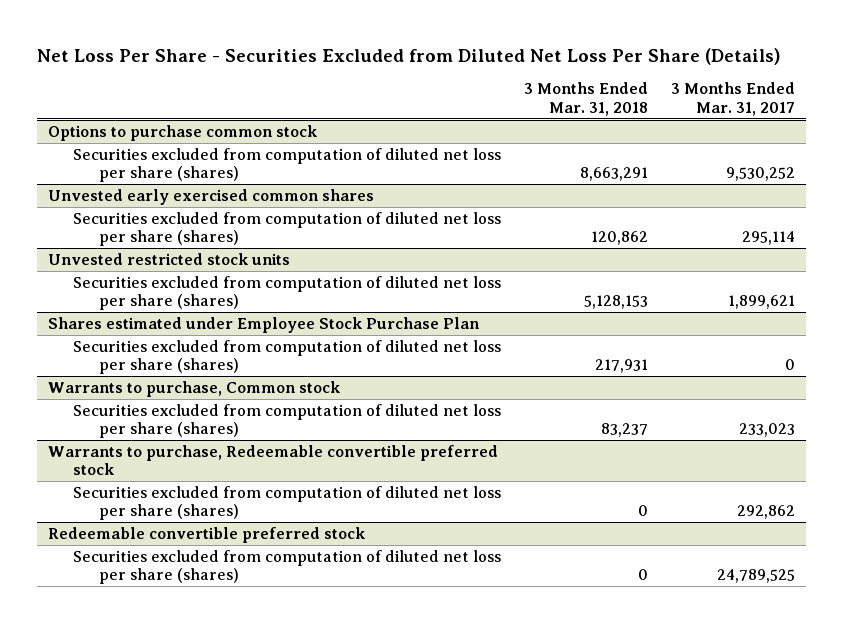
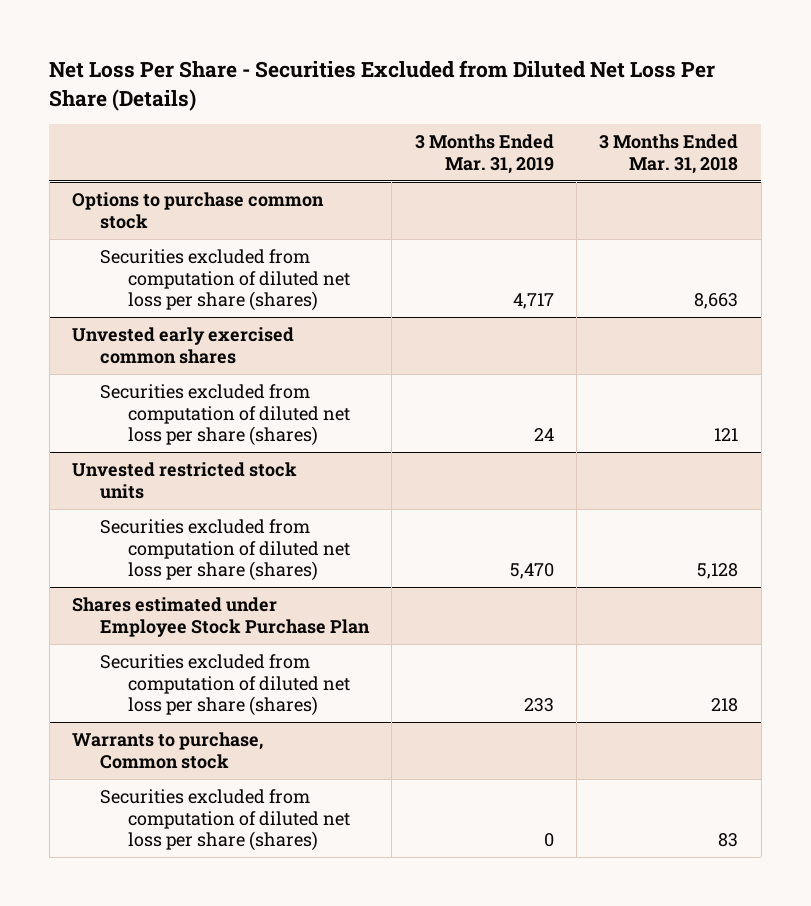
- | 3 Months Ended Mar. 31, 2018 | 3 Months Ended Mar. 31, 2017
+ | 3 Months Ended Mar. 31, 2019 | 3 Months Ended Mar. 31, 2018
@ Options to purchase common stock
- Securities excluded from computation of diluted net loss per share (shares) | 8,663,291 | 9,530,252
+ Securities excluded from computation of diluted net loss per share (shares) | 4,717 | 8,663
@ Unvested early exercised common shares
- Securities excluded from computation of diluted net loss per share (shares) | 120,862 | 295,114
+ Securities excluded from computation of diluted net loss per share (shares) | 24 | 121
@ Unvested restricted stock units
- Securities excluded from computation of diluted net loss per share (shares) | 5,128,153 | 1,899,621
+ Securities excluded from computation of diluted net loss per share (shares) | 5,470 | 5,128
@ Shares estimated under Employee Stock Purchase Plan
- Securities excluded from computation of diluted net loss per share (shares) | 217,931 | 0
+ Securities excluded from computation of diluted net loss per share (shares) | 233 | 218
@ Warrants to purchase, Common stock
- Securities excluded from computation of diluted net loss per share (shares) | 83,237 | 233,023
- Warrants to purchase, Redeemable convertible preferred stock
- Securities excluded from computation of diluted net loss per share (shares) | 0 | 292,862
- Redeemable convertible preferred stock
- Securities excluded from computation of diluted net loss per share (shares) | 0 | 24,789,525
@ Warrants to purchase, Common stock
+ Securities excluded from computation of diluted net loss per share (shares) | 0 | 83

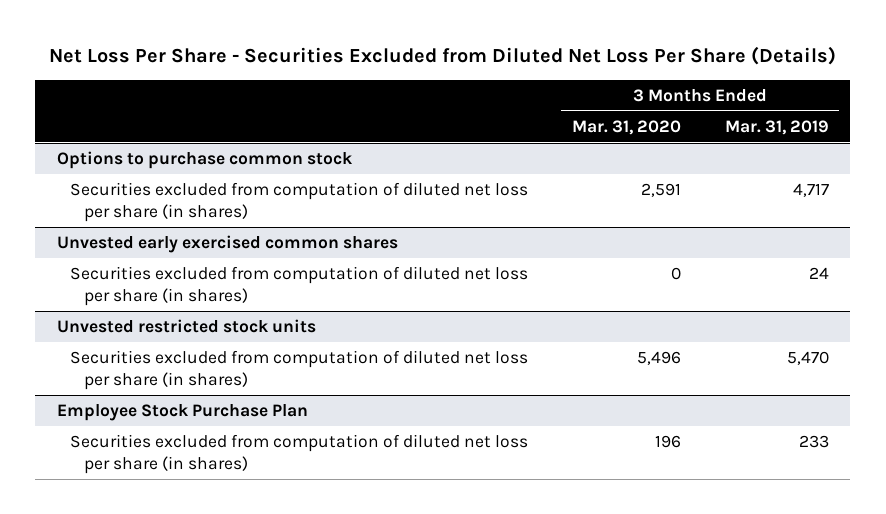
- | 3 Months Ended Mar. 31, 2019 | 3 Months Ended Mar. 31, 2018
+ | 3 Months Ended Mar. 31, 2020 | 3 Months Ended Mar. 31, 2019
@ Options to purchase common stock
- Securities excluded from computation of diluted net loss per share (shares) | 4,717 | 8,663
+ Securities excluded from computation of diluted net loss per share (in shares) | 2,591 | 4,717
@ Unvested early exercised common shares
- Securities excluded from computation of diluted net loss per share (shares) | 24 | 121
+ Securities excluded from computation of diluted net loss per share (in shares) | 0 | 24
@ Unvested restricted stock units
- Securities excluded from computation of diluted net loss per share (shares) | 5,470 | 5,128
- Shares estimated under Employee Stock Purchase Plan
- Securities excluded from computation of diluted net loss per share (shares) | 233 | 218
- Warrants to purchase, Common stock
- Securities excluded from computation of diluted net loss per share (shares) | 0 | 83
@ Unvested restricted stock units
+ Securities excluded from computation of diluted net loss per share (in shares) | 5,496 | 5,470
+ Employee Stock Purchase Plan
+ Securities excluded from computation of diluted net loss per share (in shares) | 196 | 233

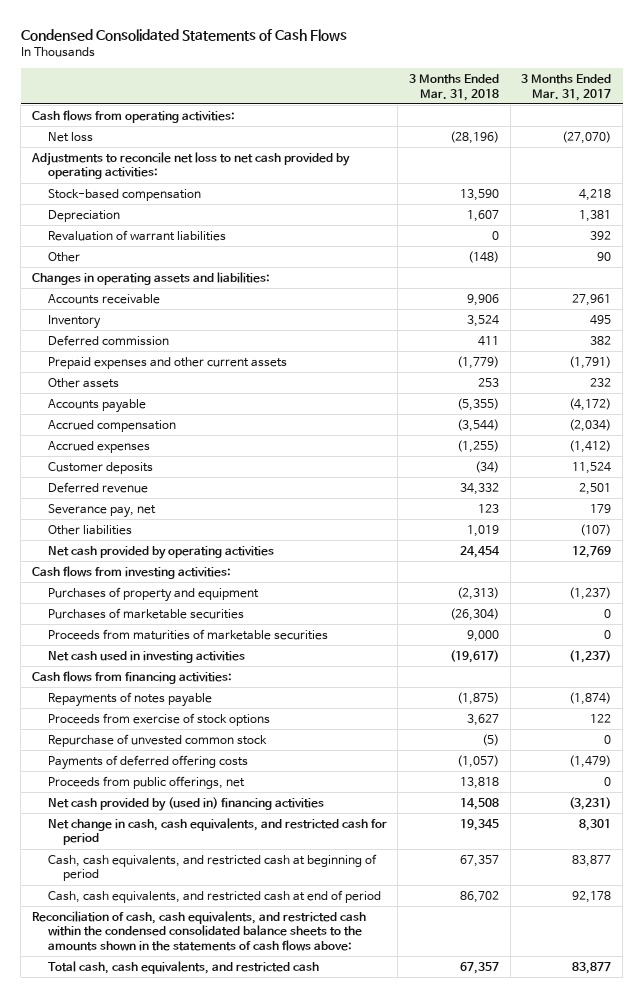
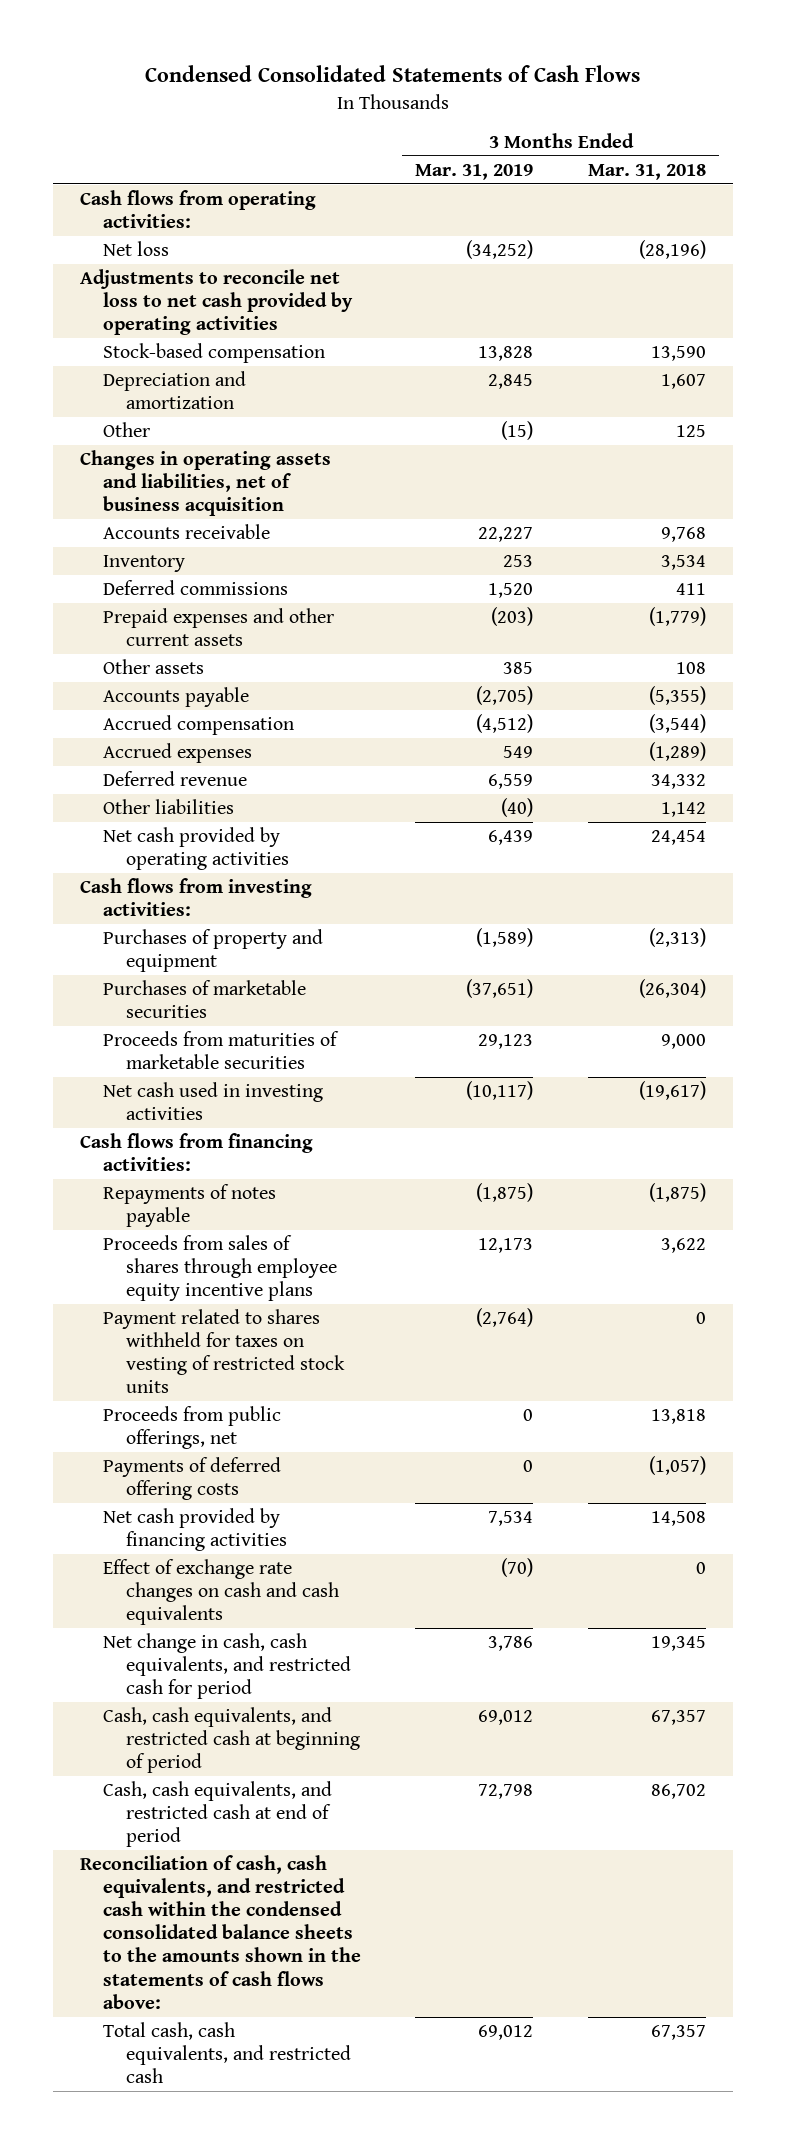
- | 3 Months Ended Mar. 31, 2018 | 3 Months Ended Mar. 31, 2017
+ | 3 Months Ended Mar. 31, 2019 | 3 Months Ended Mar. 31, 2018
- Adjustments to reconcile net loss to net cash provided by operating activities:
+ Adjustments to reconcile net loss to net cash provided by operating activities
- Depreciation | 1,607 | 1,381
- Revaluation of warrant liabilities | 0 | 392
- Other | (148) | 90
- Changes in operating assets and liabilities:
- Accounts receivable | 9,906 | 27,961
- Inventory | 3,524 | 495
- Deferred commission | 411 | 382
+ Depreciation and amortization | 2,845 | 1,607
+ Other | (15) | 125
+ Changes in operating assets and liabilities, net of business acquisition
+ Accounts receivable | 22,227 | 9,768
+ Inventory | 253 | 3,534
+ Deferred commissions | 1,520 | 411
- Other assets | 253 | 232
+ Other assets | 385 | 108
- Accrued expenses | (1,255) | (1,412)
- Customer deposits | (34) | 11,524
+ Accrued expenses | 549 | (1,289)
- Severance pay, net | 123 | 179
- Other liabilities | 1,019 | (107)
+ Other liabilities | (40) | 1,142
- Proceeds from exercise of stock options | 3,627 | 122
- Repurchase of unvested common stock | (5) | 0
+ Proceeds from sales of shares through employee equity incentive plans | 12,173 | 3,622
+ Payment related to shares withheld for taxes on vesting of restricted stock units | (2,764) | 0
- Net cash provided by (used in) financing activities | 14,508 | (3,231)
moved down: Payments of deferred offering costs | 0 | (1,057)
+ Net cash provided by financing activities | 7,534 | 14,508
+ Effect of exchange rate changes on cash and cash equivalents | (70) | 0

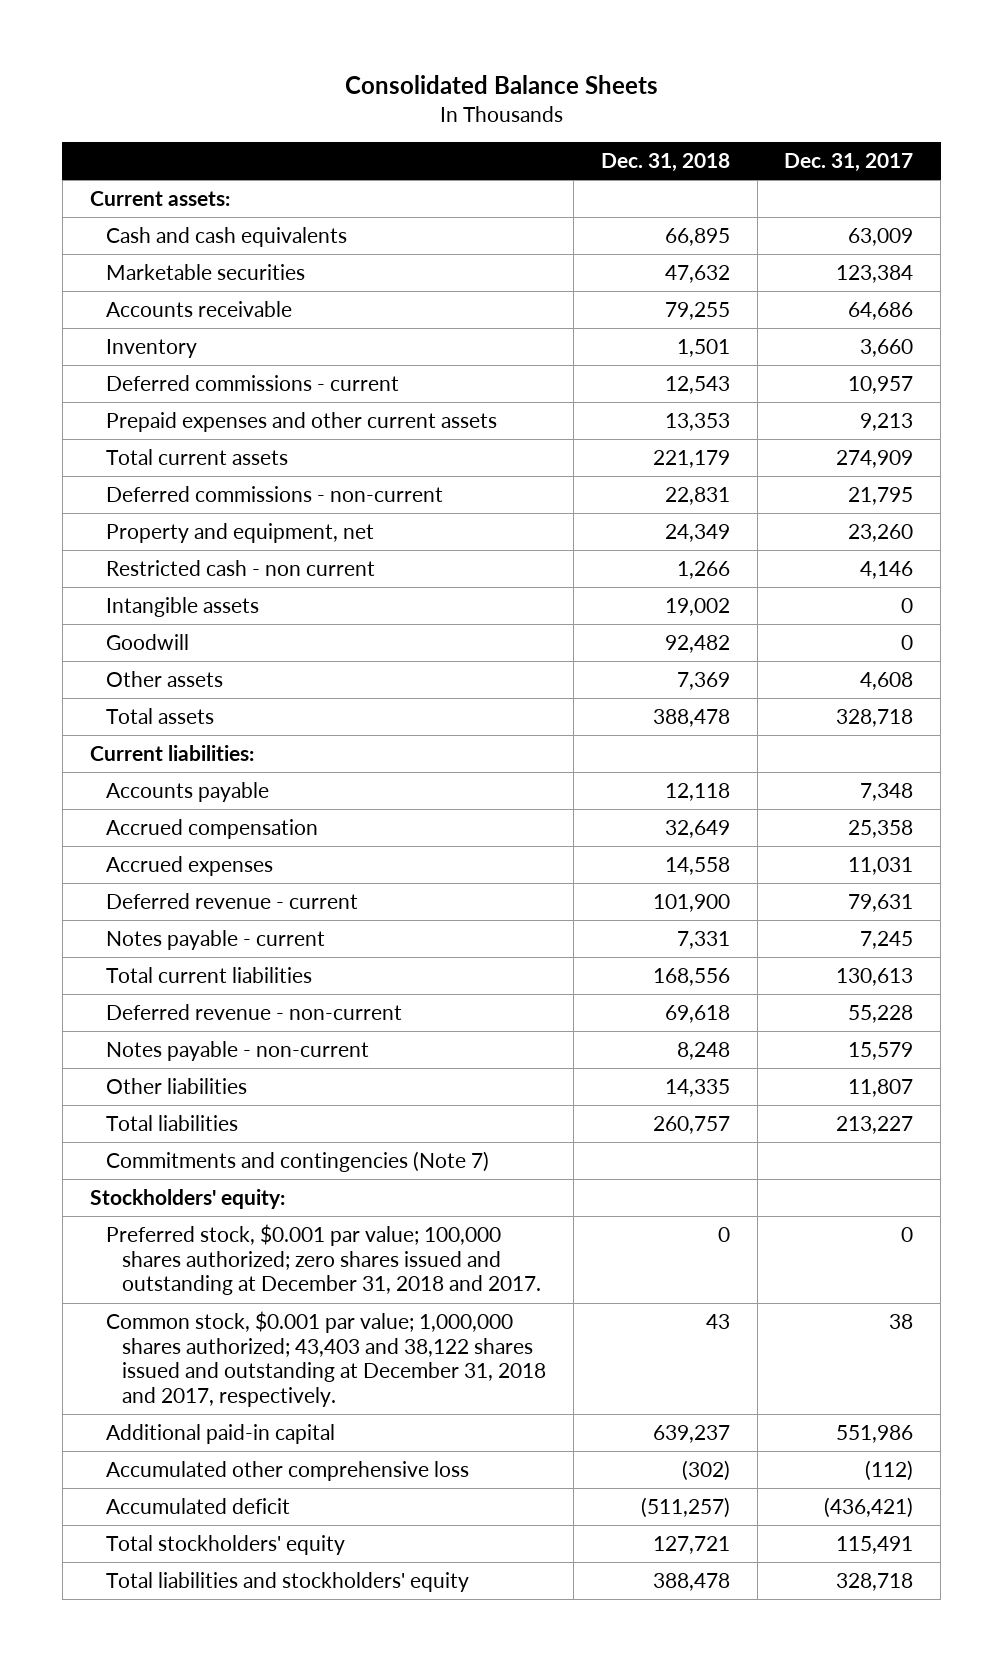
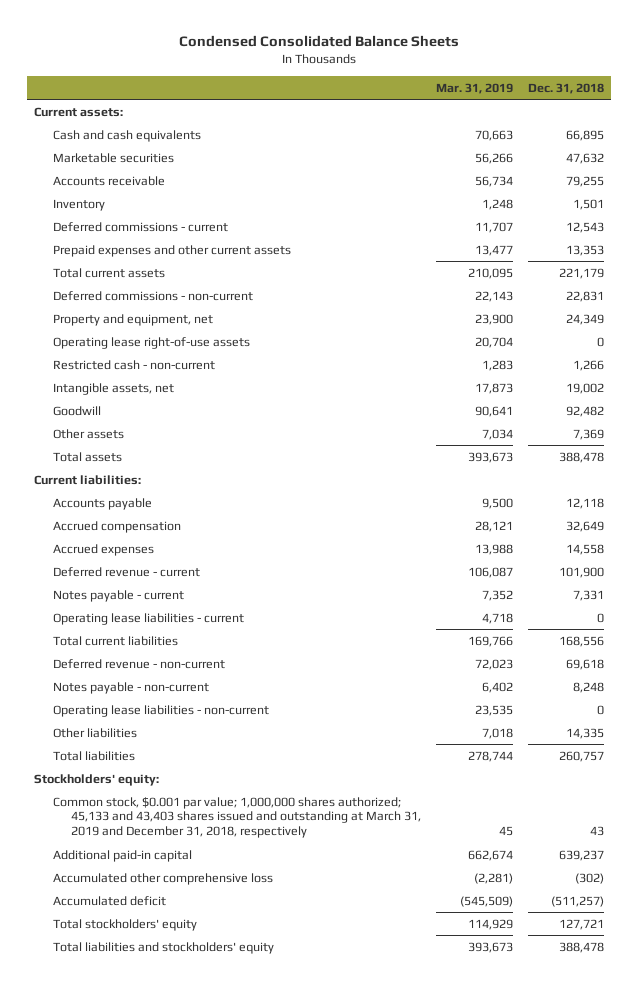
- Consolidated Balance Sheets
+ Condensed Consolidated Balance Sheets
- | Dec. 31, 2018 | Dec. 31, 2017
+ | Mar. 31, 2019 | Dec. 31, 2018
- Restricted cash - non current | 1,266 | 4,146
- Intangible assets | 19,002 | 0
+ Operating lease right-of-use assets | 20,704 | 0
+ Restricted cash - non-current | 1,283 | 1,266
+ Intangible assets, net | 17,873 | 19,002
+ Operating lease liabilities - current | 4,718 | 0
+ Operating lease liabilities - non-current | 23,535 | 0
- Commitments and contingencies (Note 7)
- Preferred stock, $0.001 par value; 100,000 shares authorized; zero shares issued and outstanding at December 31, 2018 and 2017. | 0 | 0
- Common stock, $0.001 par value; 1,000,000 shares authorized; 43,403 and 38,122 shares issued and outstanding at December 31, 2018 and 2017, respectively. | 43 | 38
+ Common stock, $0.001 par value; 1,000,000 shares authorized; 45,133 and 43,403 shares issued and outstanding at March 31, 2019 and December 31, 2018, respectively | 45 | 43

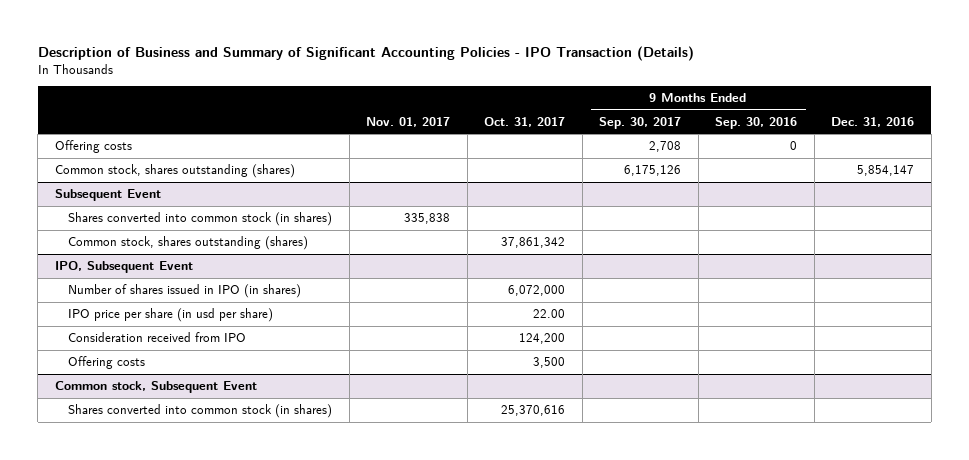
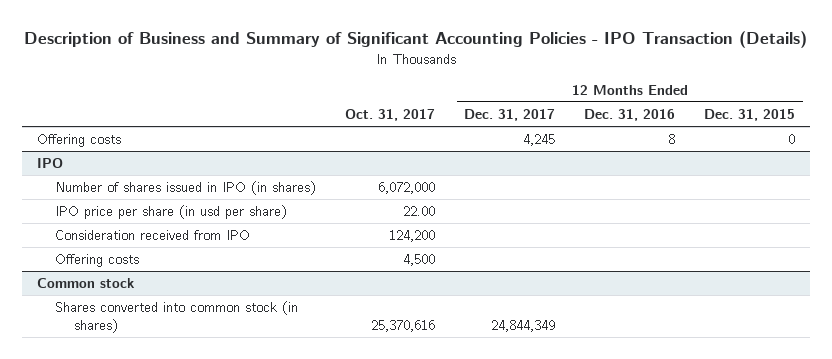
- | Nov. 01, 2017 | Oct. 31, 2017 | 9 Months Ended Sep. 30, 2017 | 9 Months Ended Sep. 30, 2016 | Dec. 31, 2016
+ | Oct. 31, 2017 | 12 Months Ended Dec. 31, 2017 | 12 Months Ended Dec. 31, 2016 | 12 Months Ended Dec. 31, 2015
- Common stock, shares outstanding (shares) | | | 6,175,126 | | 5,854,147
- Subsequent Event
- Shares converted into common stock (in shares) | 335,838 | | | |
- Common stock, shares outstanding (shares) | | 37,861,342 | | |
- IPO, Subsequent Event
+ IPO
- Offering costs | | 3,500 | | |
- Common stock, Subsequent Event
+ Offering costs | 4,500 | | |
+ Common stock

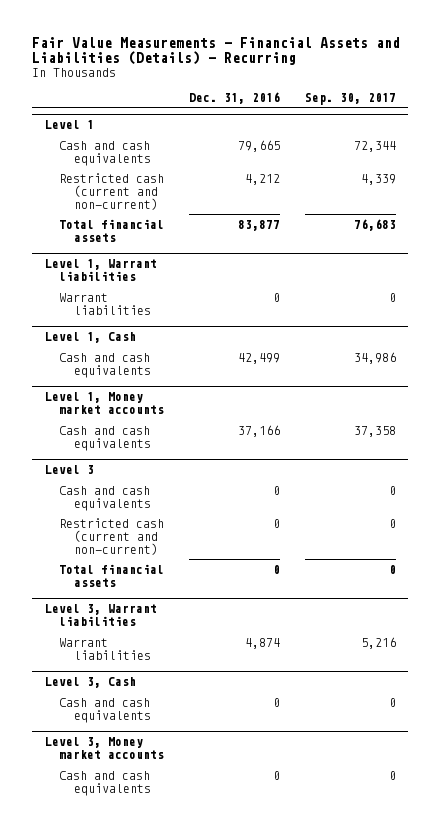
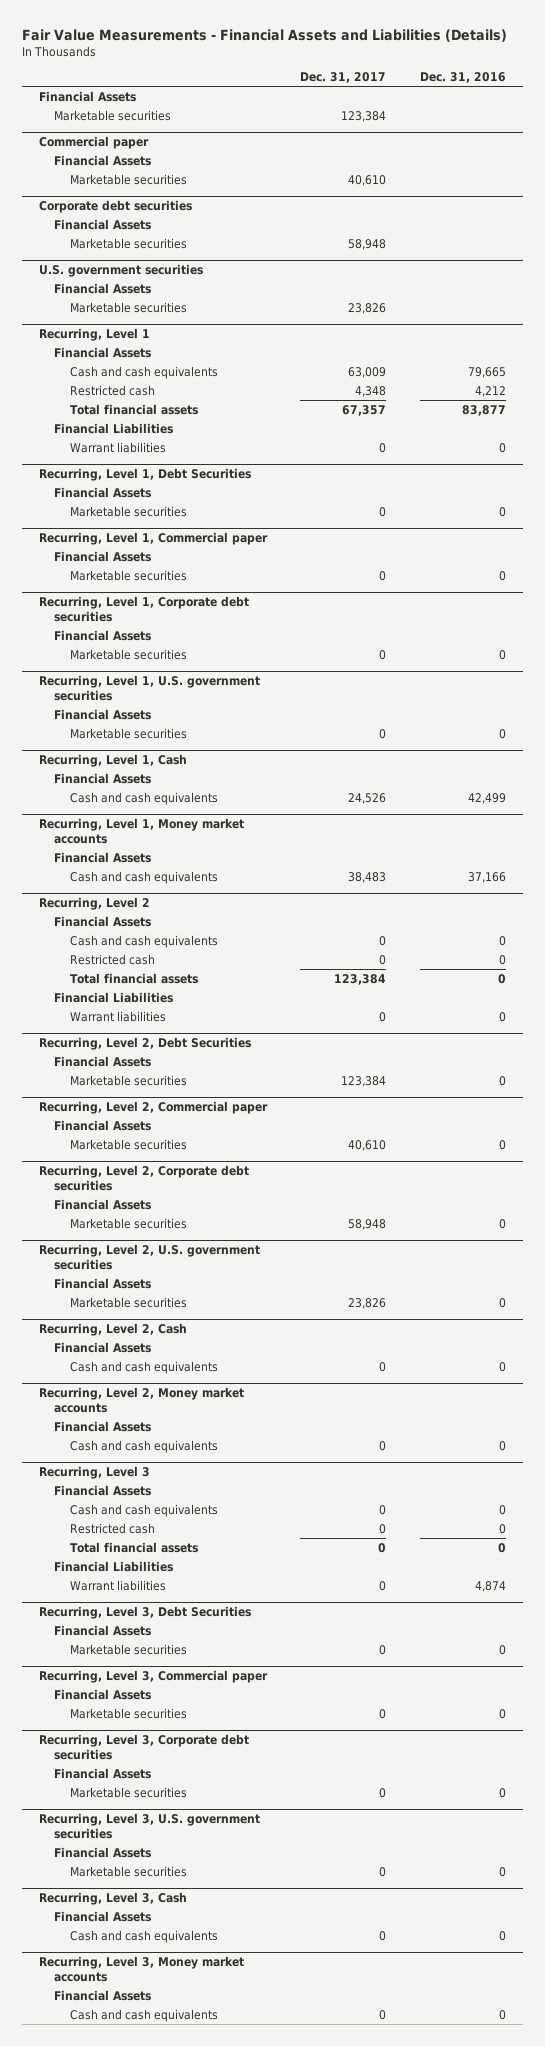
- Fair Value Measurements - Financial Assets and Liabilities (Details) - Recurring
+ Fair Value Measurements - Financial Assets and Liabilities (Details)
- | Dec. 31, 2016 | Sep. 30, 2017
+ | Dec. 31, 2017 | Dec. 31, 2016
- Level 1
+ Financial Assets
+ Marketable securities | 123,384 |
+ Commercial paper
+ Financial Assets
+ Marketable securities | 40,610 |
+ Corporate debt securities
+ Financial Assets
+ Marketable securities | 58,948 |
+ U.S. government securities
+ Financial Assets
+ Marketable securities | 23,826 |
+ Recurring, Level 1
+ Financial Assets
- Restricted cash (current and non-current) | 4,212 | 4,339
+ Restricted cash | 4,348 | 4,212
- Level 1, Warrant liabilities
+ Financial Liabilities
- Level 1, Cash
+ Recurring, Level 1, Debt Securities
+ Financial Assets
+ Marketable securities | 0 | 0
+ Recurring, Level 1, Commercial paper
+ Financial Assets
+ Marketable securities | 0 | 0
+ Recurring, Level 1, Corporate debt securities
+ Financial Assets
+ Marketable securities | 0 | 0
+ Recurring, Level 1, U.S. government securities
+ Financial Assets
+ Marketable securities | 0 | 0
+ Recurring, Level 1, Cash
+ Financial Assets
- Level 1, Money market accounts
+ Recurring, Level 1, Money market accounts
+ Financial Assets
- Level 3
+ Recurring, Level 2
+ Financial Assets
- Restricted cash (current and non-current) | 0 | 0
+ Restricted cash | 0 | 0
- Level 3, Warrant liabilities
+ Financial Liabilities
+ Warrant liabilities | 0 | 0
+ Recurring, Level 2, Debt Securities
+ Financial Assets
+ Marketable securities | 123,384 | 0
+ Recurring, Level 2, Commercial paper
+ Financial Assets
+ Marketable securities | 40,610 | 0
+ Recurring, Level 2, Corporate debt securities
+ Financial Assets
+ Marketable securities | 58,948 | 0
+ Recurring, Level 2, U.S. government securities
+ Financial Assets
+ Marketable securities | 23,826 | 0
+ Recurring, Level 2, Cash
+ Financial Assets
+ Cash and cash equivalents | 0 | 0
+ Recurring, Level 2, Money market accounts
+ Financial Assets
+ Cash and cash equivalents | 0 | 0
+ Recurring, Level 3
+ Financial Assets
+ Cash and cash equivalents | 0 | 0
+ Restricted cash | 0 | 0
+ Total financial assets | 0 | 0
+ Financial Liabilities
- Level 3, Cash
+ Recurring, Level 3, Debt Securities
+ Financial Assets
+ Marketable securities | 0 | 0
+ Recurring, Level 3, Commercial paper
+ Financial Assets
+ Marketable securities | 0 | 0
+ Recurring, Level 3, Corporate debt securities
+ Financial Assets
+ Marketable securities | 0 | 0
+ Recurring, Level 3, U.S. government securities
+ Financial Assets
+ Marketable securities | 0 | 0
+ Recurring, Level 3, Cash
+ Financial Assets
- Level 3, Money market accounts
+ Recurring, Level 3, Money market accounts
+ Financial Assets

